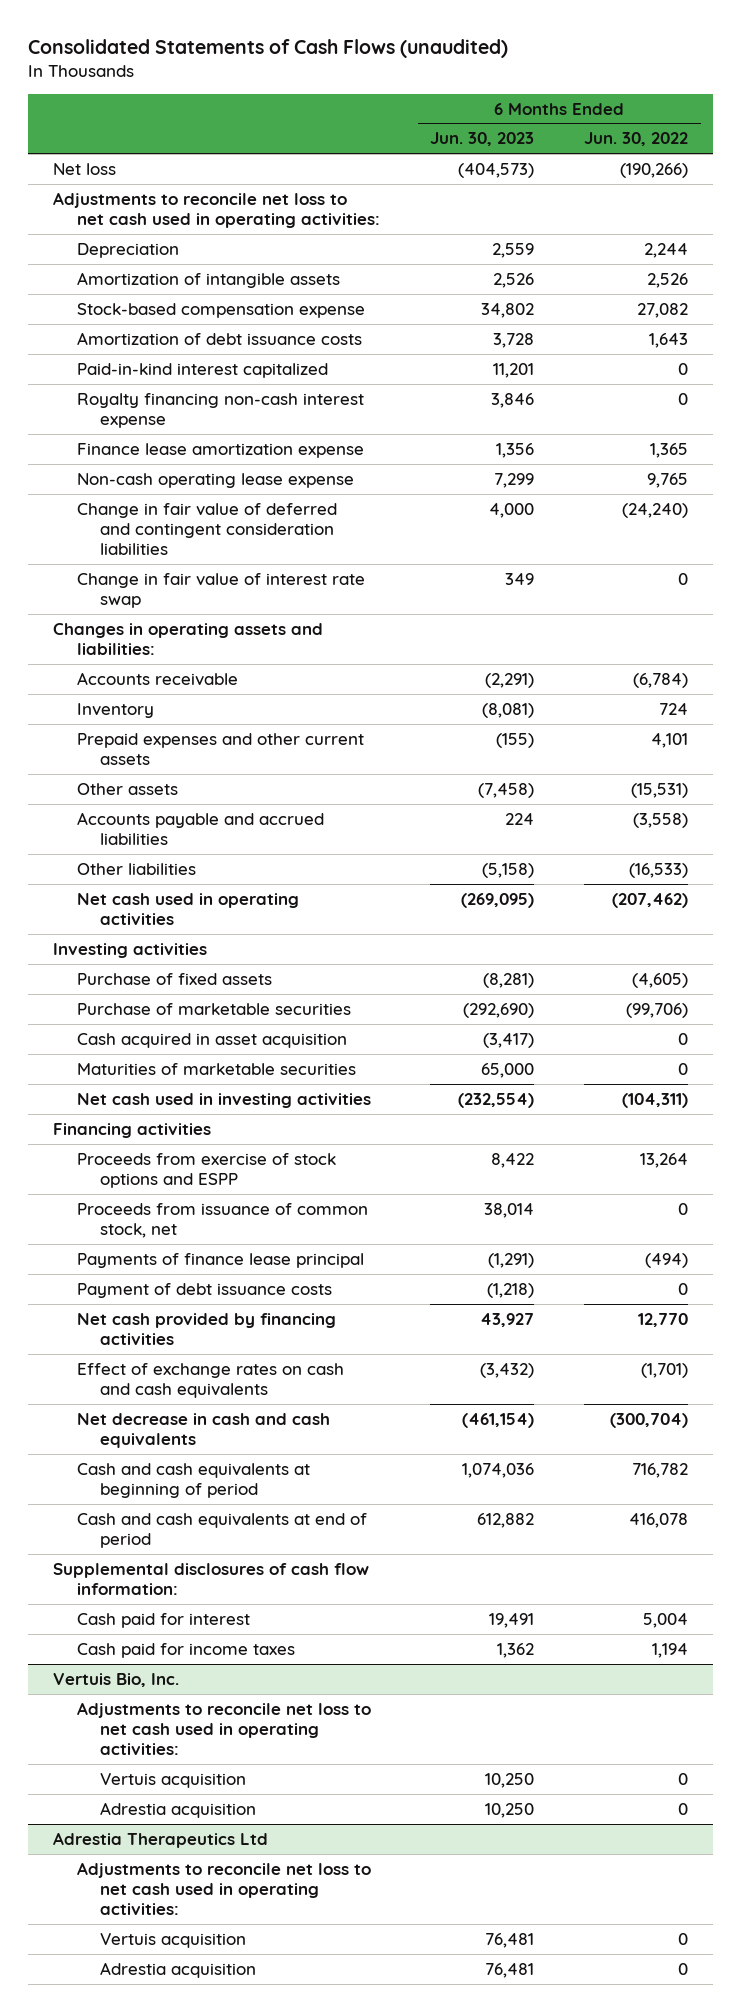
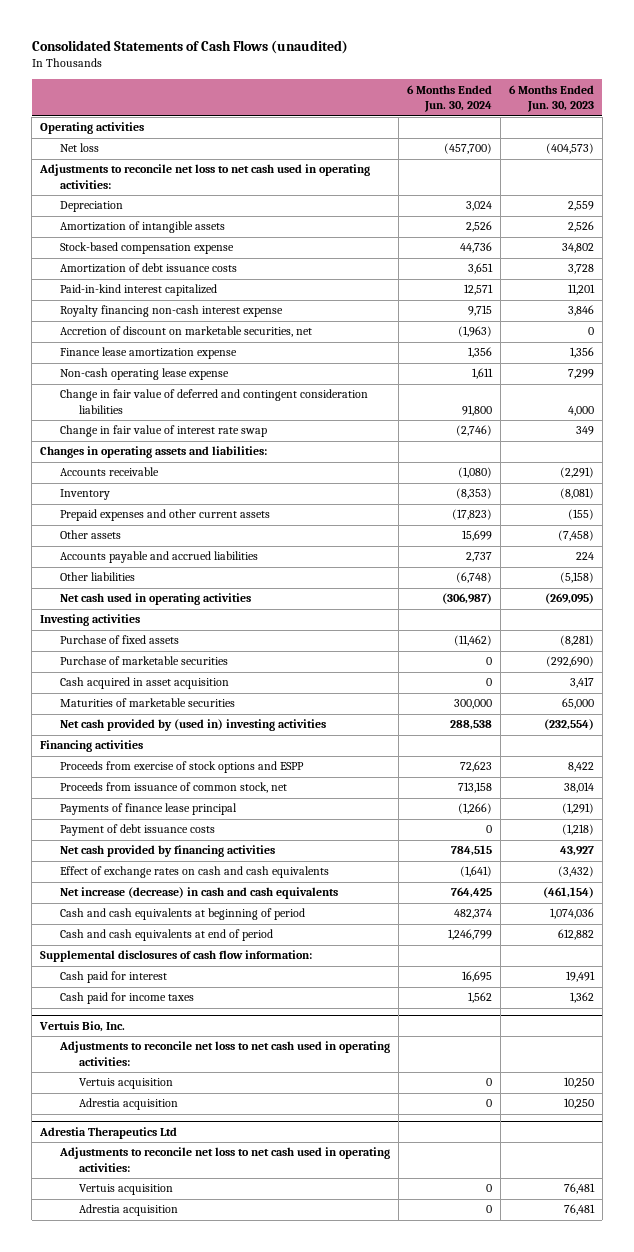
- | 6 Months Ended Jun. 30, 2023 | 6 Months Ended Jun. 30, 2022
+ | 6 Months Ended Jun. 30, 2024 | 6 Months Ended Jun. 30, 2023
+ Operating activities
+ Accretion of discount on marketable securities, net | (1,963) | 0
- Cash acquired in asset acquisition | (3,417) | 0
+ Cash acquired in asset acquisition | 0 | 3,417
- Net cash used in investing activities | (232,554) | (104,311)
+ Net cash provided by (used in) investing activities | 288,538 | (232,554)
- Net decrease in cash and cash equivalents | (461,154) | (300,704)
+ Net increase (decrease) in cash and cash equivalents | 764,425 | (461,154)

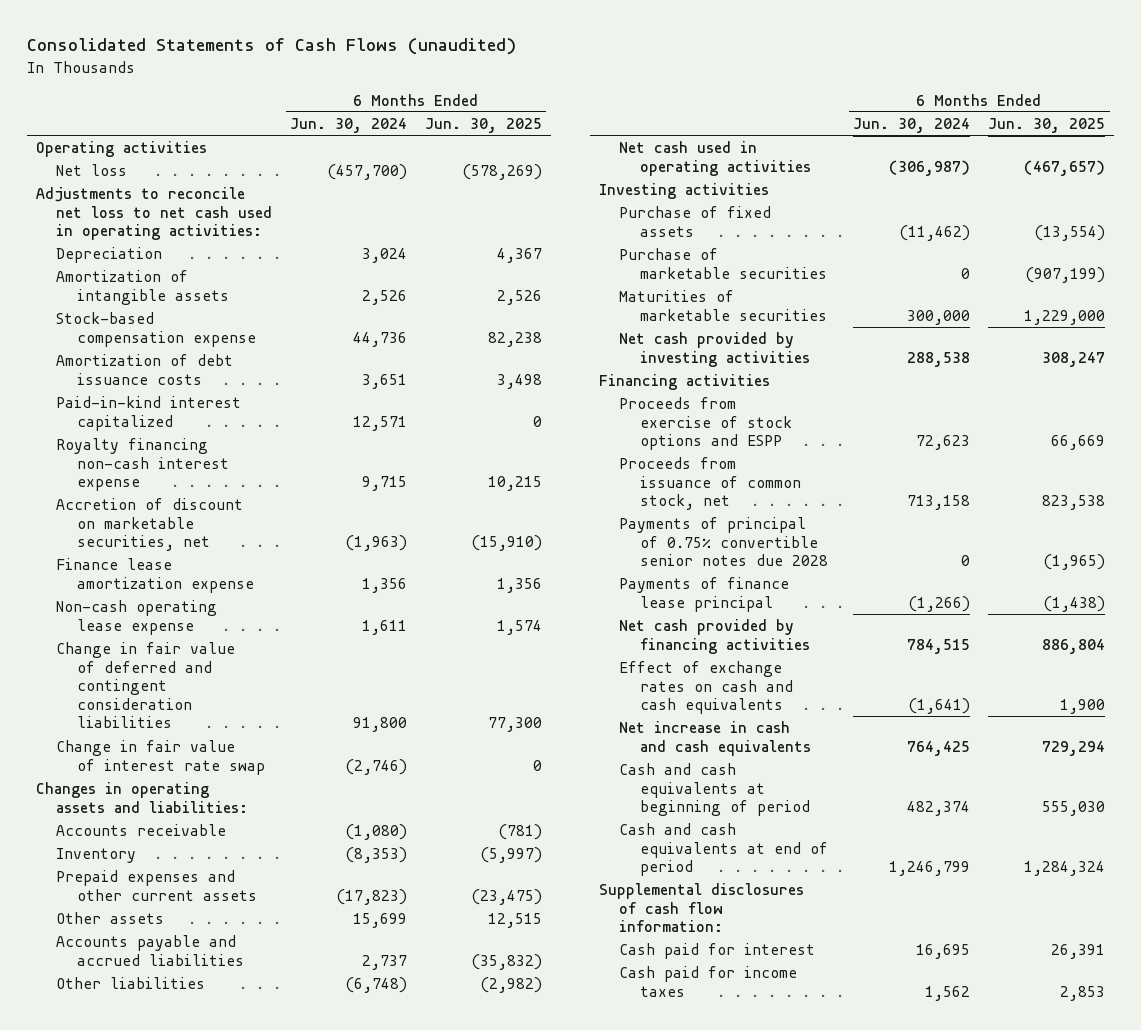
- | 6 Months Ended Jun. 30, 2024 | 6 Months Ended Jun. 30, 2023
+ | 6 Months Ended Jun. 30, 2024 | 6 Months Ended Jun. 30, 2025
- Cash acquired in asset acquisition | 0 | 3,417
- Net cash provided by (used in) investing activities | 288,538 | (232,554)
+ Net cash provided by investing activities | 288,538 | 308,247
+ Payments of principal of 0.75% convertible senior notes due 2028 | 0 | (1,965)
- Payment of debt issuance costs | 0 | (1,218)
- Net increase (decrease) in cash and cash equivalents | 764,425 | (461,154)
+ Net increase in cash and cash equivalents | 764,425 | 729,294
- Vertuis Bio, Inc.
- Adjustments to reconcile net loss to net cash used in operating activities:
- Vertuis acquisition | 0 | 10,250
- Adrestia acquisition | 0 | 10,250
- Adrestia Therapeutics Ltd
- Adjustments to reconcile net loss to net cash used in operating activities:
- Vertuis acquisition | 0 | 76,481
- Adrestia acquisition | 0 | 76,481

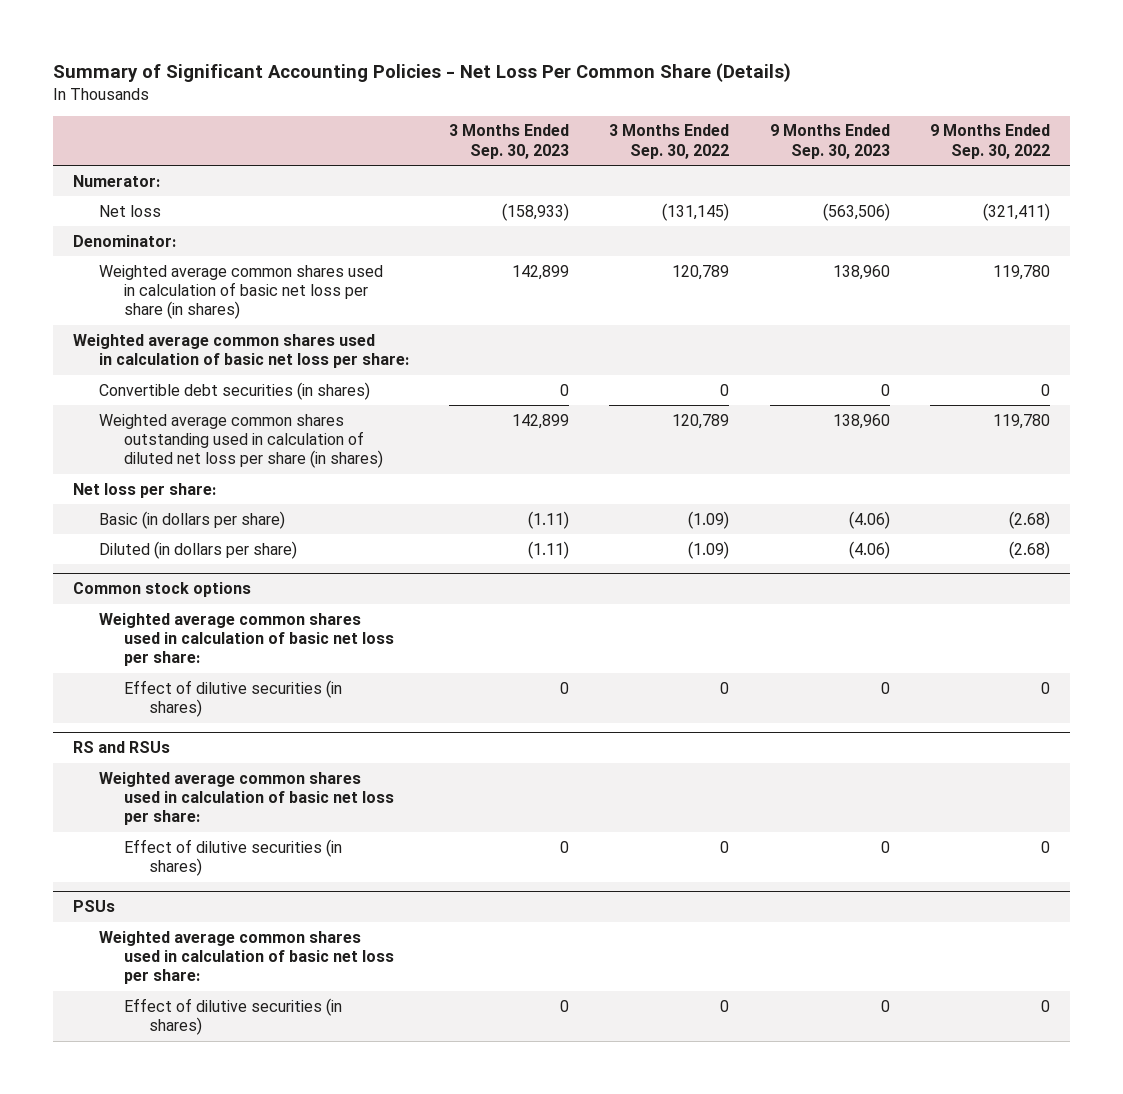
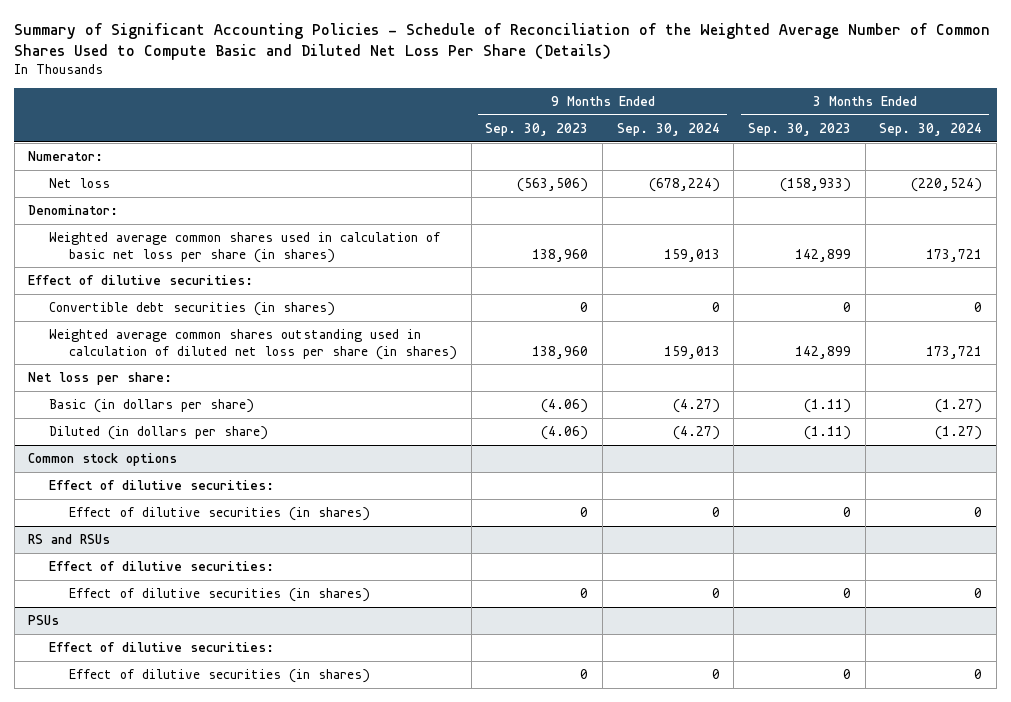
- Summary of Significant Accounting Policies - Net Loss Per Common Share (Details)
+ Summary of Significant Accounting Policies - Schedule of Reconciliation of the Weighted Average Number of Common Shares Used to Compute Basic and Diluted Net Loss Per Share (Details)
- | 3 Months Ended Sep. 30, 2023 | 3 Months Ended Sep. 30, 2022 | 9 Months Ended Sep. 30, 2023 | 9 Months Ended Sep. 30, 2022
+ | 9 Months Ended Sep. 30, 2023 | 9 Months Ended Sep. 30, 2024 | 3 Months Ended Sep. 30, 2023 | 3 Months Ended Sep. 30, 2024
- Weighted average common shares used in calculation of basic net loss per share:
+ Effect of dilutive securities:
@ Common stock options
- Weighted average common shares used in calculation of basic net loss per share:
+ Effect of dilutive securities:
@ RS and RSUs
- Weighted average common shares used in calculation of basic net loss per share:
+ Effect of dilutive securities:
@ PSUs
- Weighted average common shares used in calculation of basic net loss per share:
+ Effect of dilutive securities:

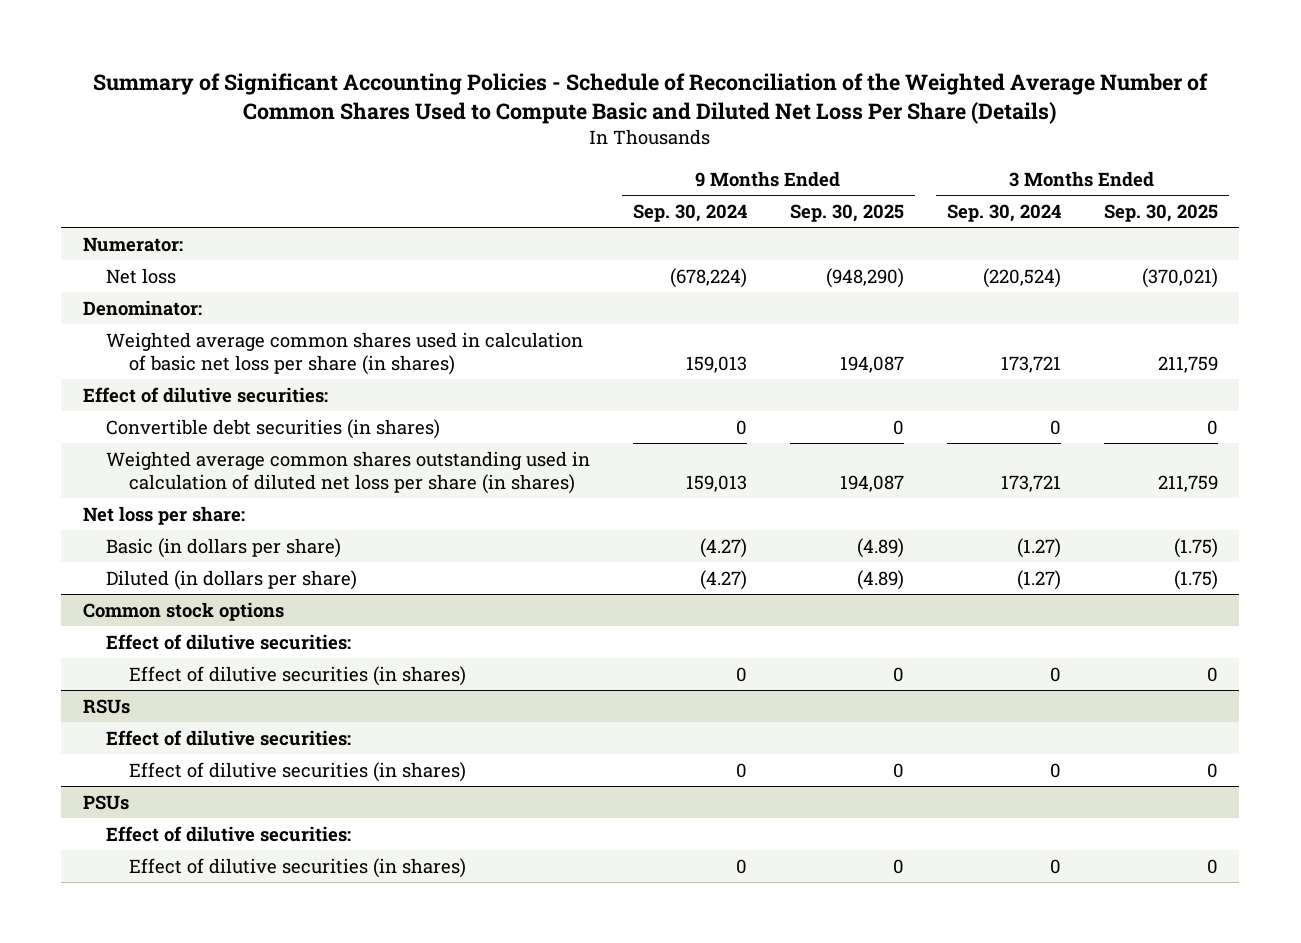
- | 9 Months Ended Sep. 30, 2023 | 9 Months Ended Sep. 30, 2024 | 3 Months Ended Sep. 30, 2023 | 3 Months Ended Sep. 30, 2024
+ | 9 Months Ended Sep. 30, 2024 | 9 Months Ended Sep. 30, 2025 | 3 Months Ended Sep. 30, 2024 | 3 Months Ended Sep. 30, 2025
- RS and RSUs
+ RSUs

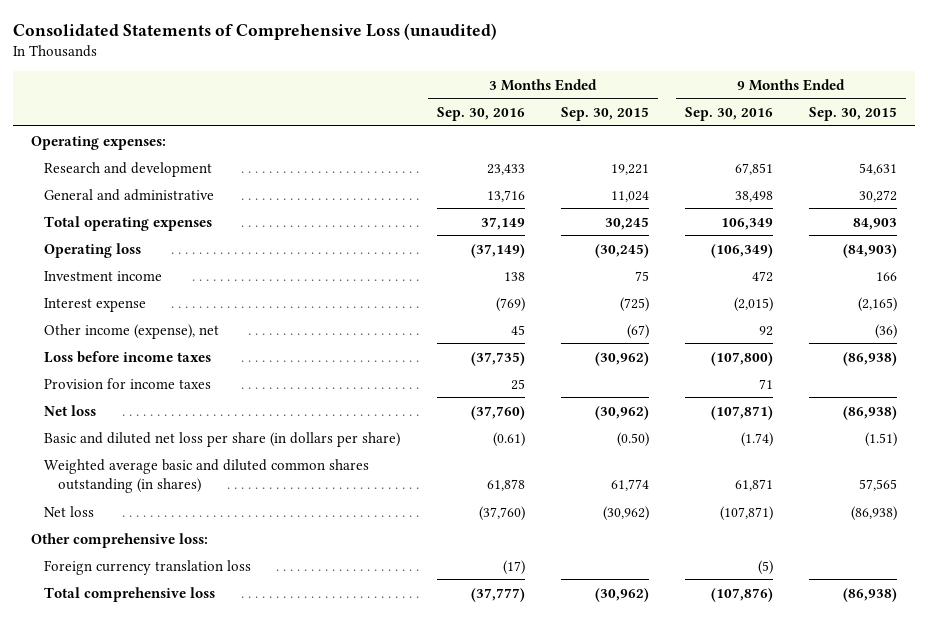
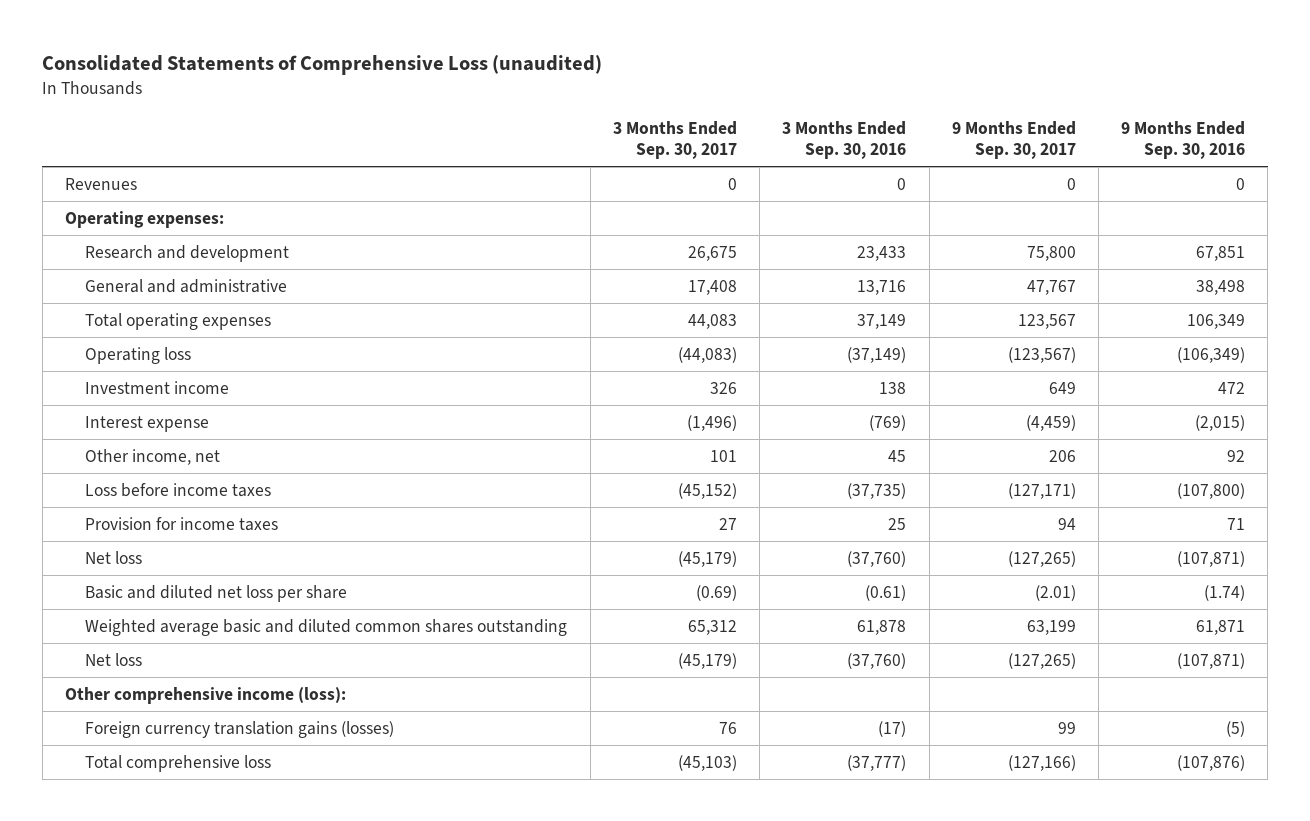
- | 3 Months Ended Sep. 30, 2016 | 3 Months Ended Sep. 30, 2015 | 9 Months Ended Sep. 30, 2016 | 9 Months Ended Sep. 30, 2015
+ | 3 Months Ended Sep. 30, 2017 | 3 Months Ended Sep. 30, 2016 | 9 Months Ended Sep. 30, 2017 | 9 Months Ended Sep. 30, 2016
+ Revenues | 0 | 0 | 0 | 0
- Other income (expense), net | 45 | (67) | 92 | (36)
+ Other income, net | 101 | 45 | 206 | 92
- Basic and diluted net loss per share (in dollars per share) | (0.61) | (0.50) | (1.74) | (1.51)
- Weighted average basic and diluted common shares outstanding (in shares) | 61,878 | 61,774 | 61,871 | 57,565
+ Basic and diluted net loss per share | (0.69) | (0.61) | (2.01) | (1.74)
+ Weighted average basic and diluted common shares outstanding | 65,312 | 61,878 | 63,199 | 61,871
- Other comprehensive loss:
- Foreign currency translation loss | (17) | | (5) |
+ Other comprehensive income (loss):
+ Foreign currency translation gains (losses) | 76 | (17) | 99 | (5)

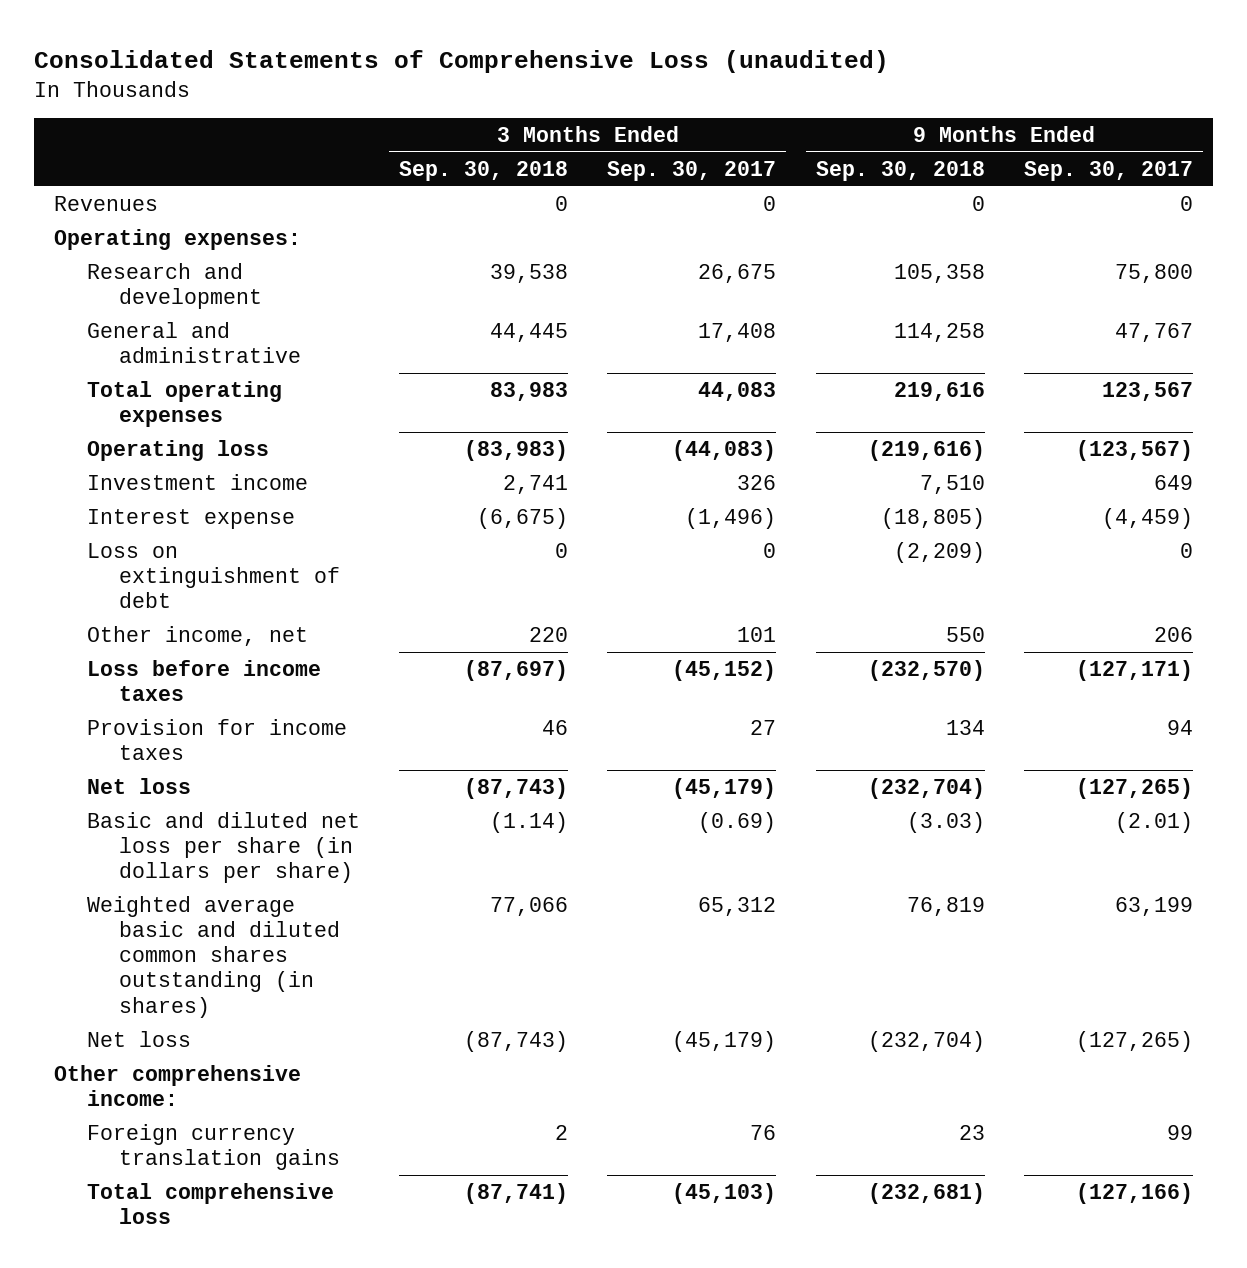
- | 3 Months Ended Sep. 30, 2017 | 3 Months Ended Sep. 30, 2016 | 9 Months Ended Sep. 30, 2017 | 9 Months Ended Sep. 30, 2016
+ | 3 Months Ended Sep. 30, 2018 | 3 Months Ended Sep. 30, 2017 | 9 Months Ended Sep. 30, 2018 | 9 Months Ended Sep. 30, 2017
+ Loss on extinguishment of debt | 0 | 0 | (2,209) | 0
- Basic and diluted net loss per share | (0.69) | (0.61) | (2.01) | (1.74)
- Weighted average basic and diluted common shares outstanding | 65,312 | 61,878 | 63,199 | 61,871
+ Basic and diluted net loss per share (in dollars per share) | (1.14) | (0.69) | (3.03) | (2.01)
+ Weighted average basic and diluted common shares outstanding (in shares) | 77,066 | 65,312 | 76,819 | 63,199
- Other comprehensive income (loss):
- Foreign currency translation gains (losses) | 76 | (17) | 99 | (5)
+ Other comprehensive income:
+ Foreign currency translation gains | 2 | 76 | 23 | 99

